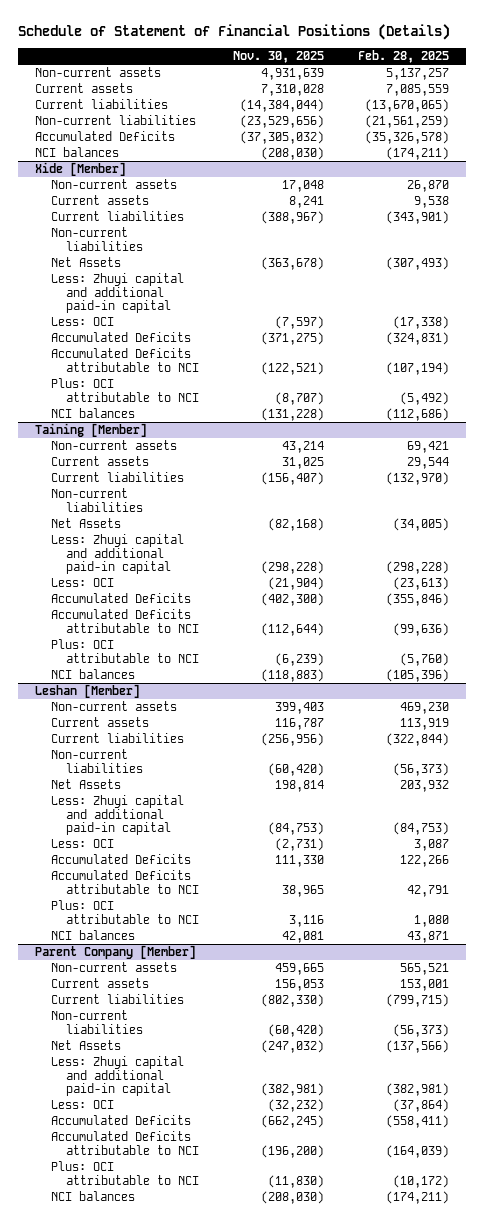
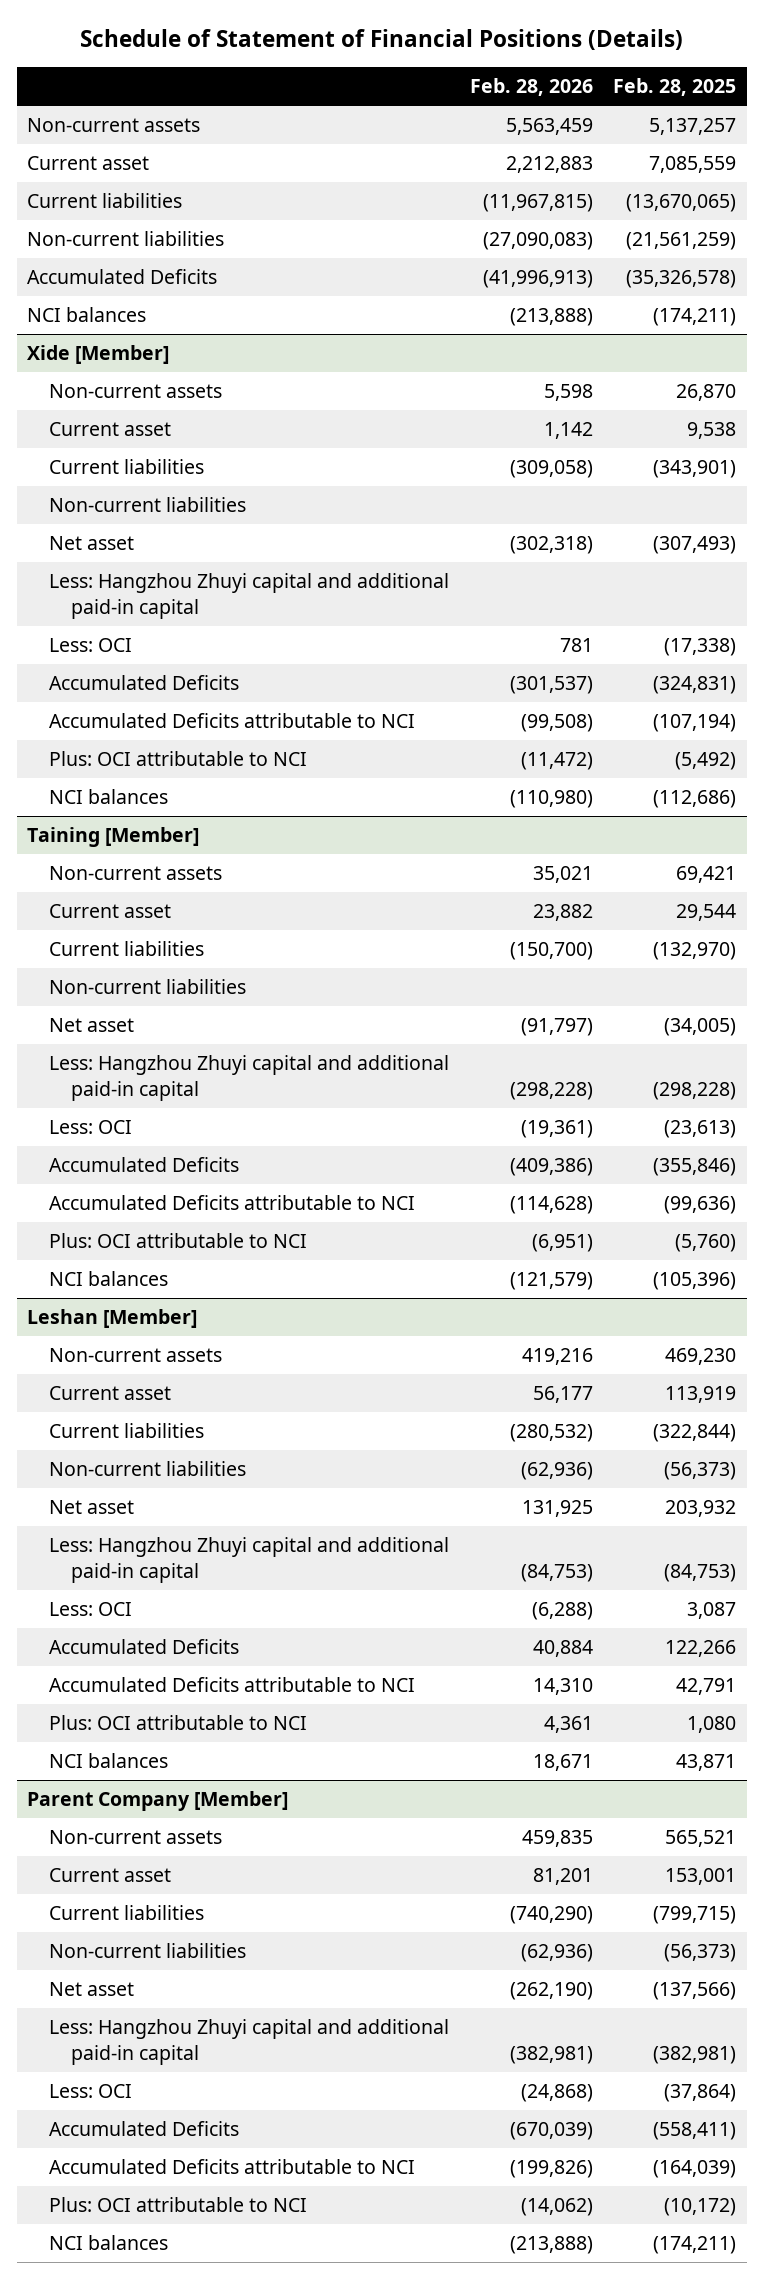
- | Nov. 30, 2025 | Feb. 28, 2025
+ | Feb. 28, 2026 | Feb. 28, 2025
- Current assets | 7,310,028 | 7,085,559
+ Current asset | 2,212,883 | 7,085,559
@ Xide [Member]
- Current assets | 8,241 | 9,538
+ Current asset | 1,142 | 9,538
- Net Assets | (363,678) | (307,493)
- Less: Zhuyi capital and additional paid-in capital
+ Net asset | (302,318) | (307,493)
+ Less: Hangzhou Zhuyi capital and additional paid-in capital
@ Taining [Member]
- Current assets | 31,025 | 29,544
+ Current asset | 23,882 | 29,544
- Net Assets | (82,168) | (34,005)
- Less: Zhuyi capital and additional paid-in capital | (298,228) | (298,228)
+ Net asset | (91,797) | (34,005)
+ Less: Hangzhou Zhuyi capital and additional paid-in capital | (298,228) | (298,228)
@ Leshan [Member]
- Current assets | 116,787 | 113,919
+ Current asset | 56,177 | 113,919
- Net Assets | 198,814 | 203,932
- Less: Zhuyi capital and additional paid-in capital | (84,753) | (84,753)
+ Net asset | 131,925 | 203,932
+ Less: Hangzhou Zhuyi capital and additional paid-in capital | (84,753) | (84,753)
@ Parent Company [Member]
- Current assets | 156,053 | 153,001
+ Current asset | 81,201 | 153,001
- Net Assets | (247,032) | (137,566)
- Less: Zhuyi capital and additional paid-in capital | (382,981) | (382,981)
+ Net asset | (262,190) | (137,566)
+ Less: Hangzhou Zhuyi capital and additional paid-in capital | (382,981) | (382,981)

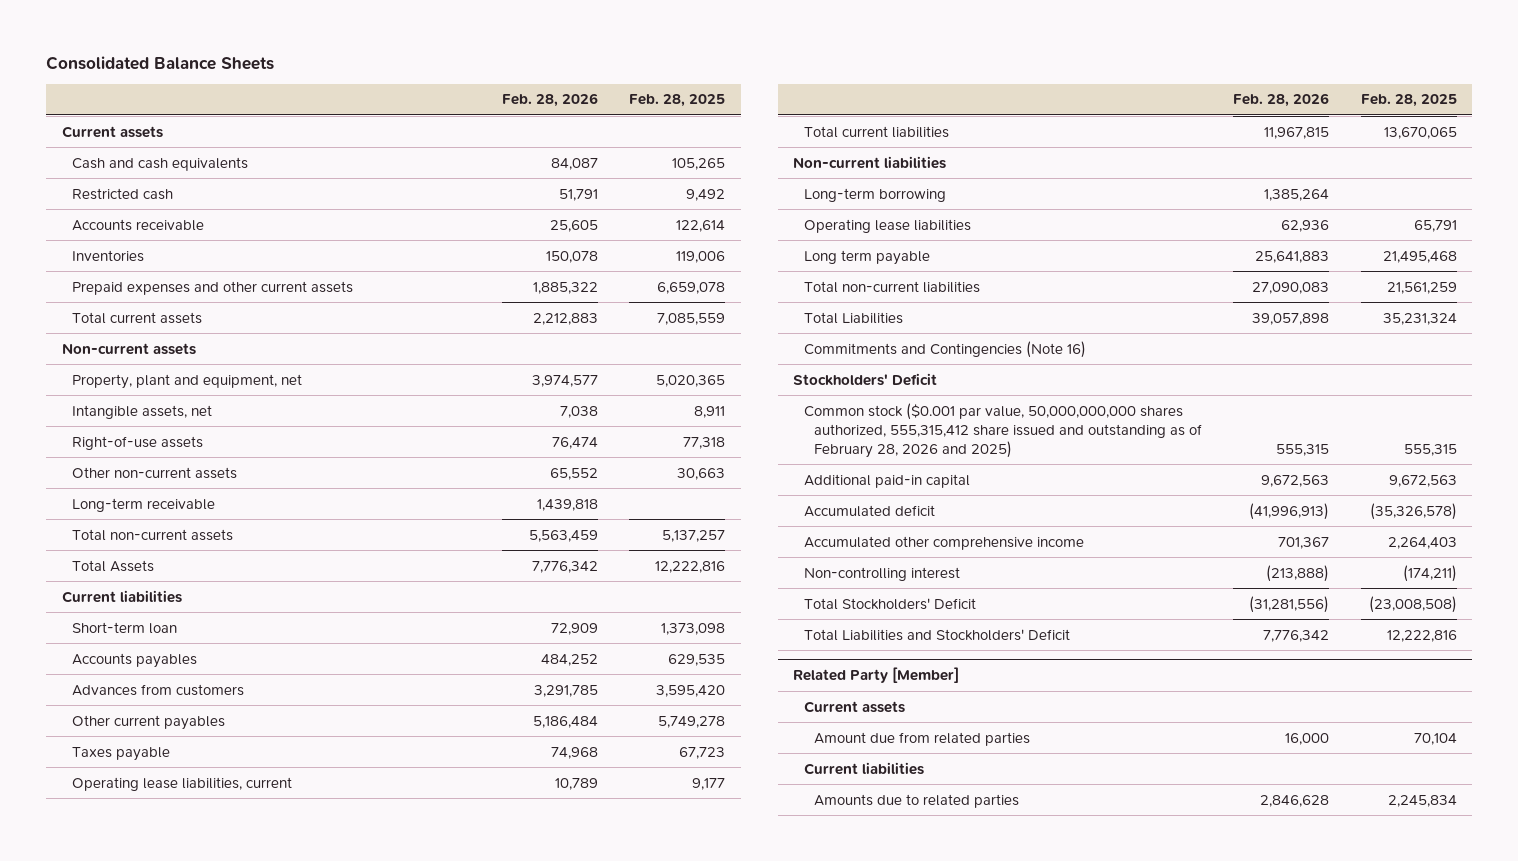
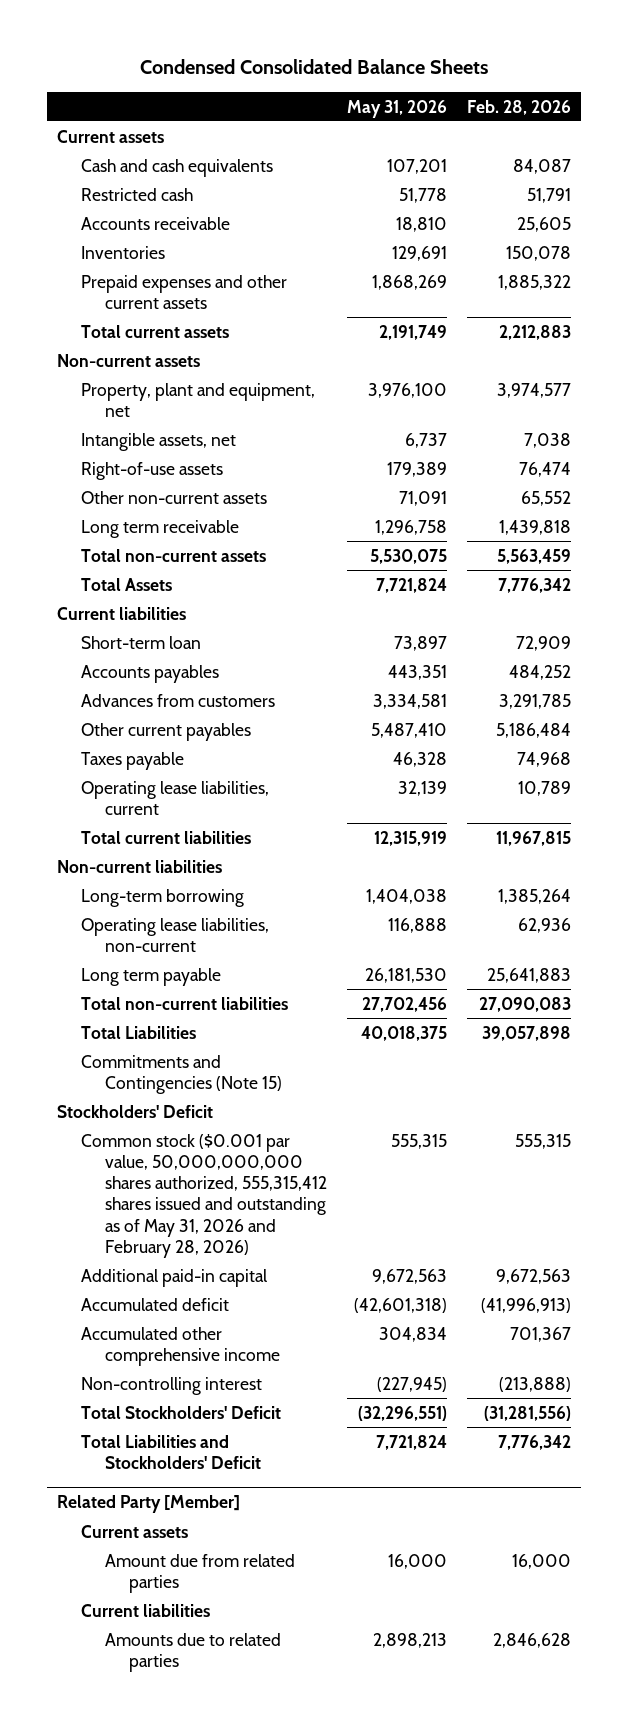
- Consolidated Balance Sheets
+ Condensed Consolidated Balance Sheets
- | Feb. 28, 2026 | Feb. 28, 2025
+ | May 31, 2026 | Feb. 28, 2026
- Long-term receivable | 1,439,818 |
+ Long term receivable | 1,296,758 | 1,439,818
- Operating lease liabilities | 62,936 | 65,791
+ Operating lease liabilities, non-current | 116,888 | 62,936
- Commitments and Contingencies (Note 16)
+ Commitments and Contingencies (Note 15)
- Common stock ($0.001 par value, 50,000,000,000 shares authorized, 555,315,412 share issued and outstanding as of February 28, 2026 and 2025) | 555,315 | 555,315
+ Common stock ($0.001 par value, 50,000,000,000 shares authorized, 555,315,412 shares issued and outstanding as of May 31, 2026 and February 28, 2026) | 555,315 | 555,315

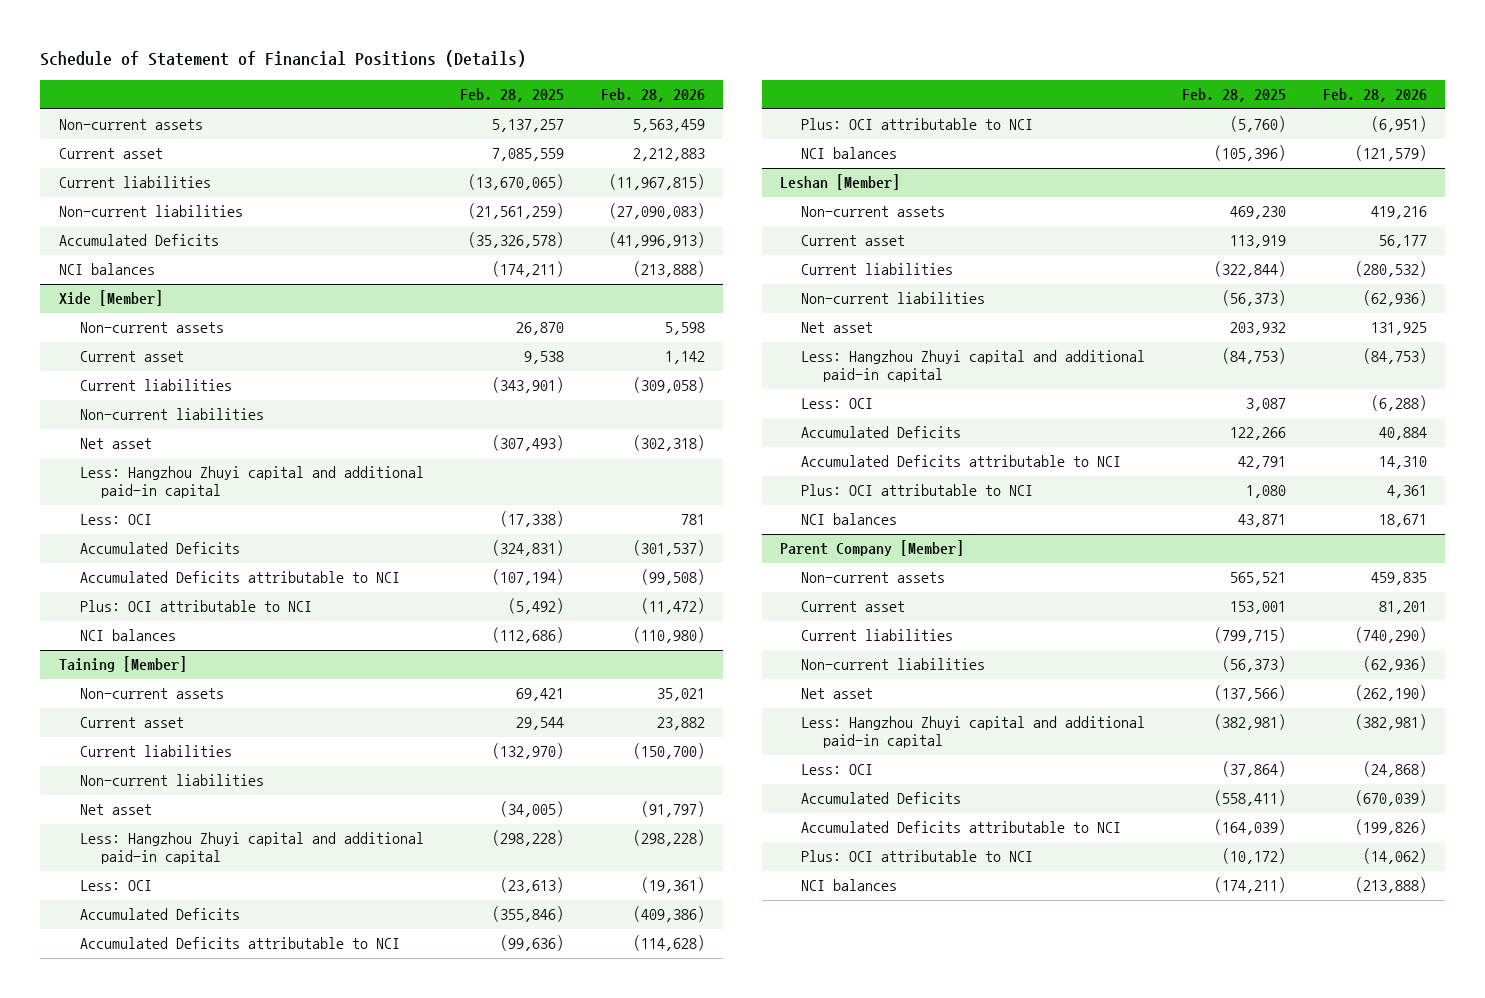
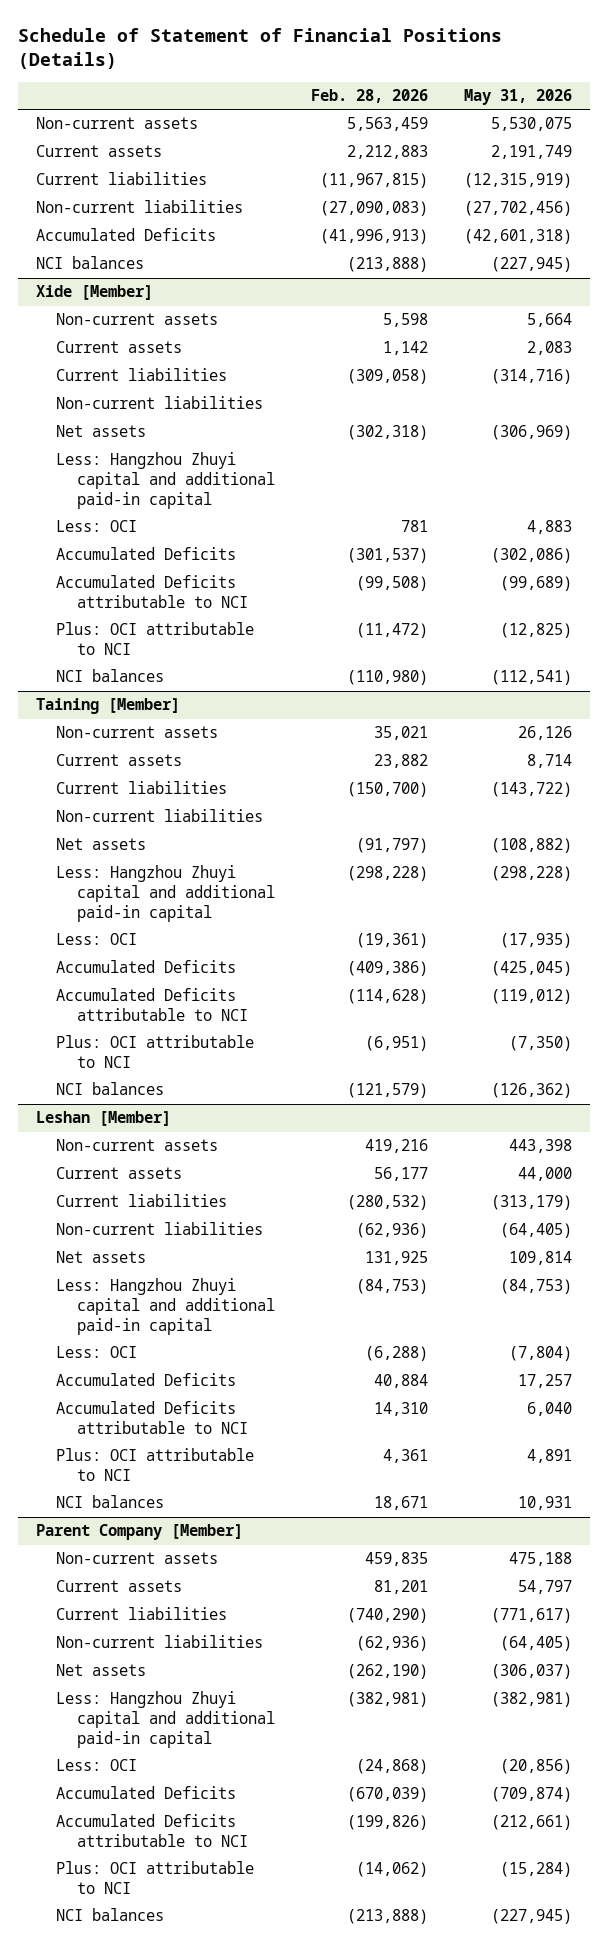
- | Feb. 28, 2025 | Feb. 28, 2026
+ | Feb. 28, 2026 | May 31, 2026
- Current asset | 7,085,559 | 2,212,883
+ Current assets | 2,212,883 | 2,191,749
@ Xide [Member]
- Current asset | 9,538 | 1,142
+ Current assets | 1,142 | 2,083
- Net asset | (307,493) | (302,318)
+ Net assets | (302,318) | (306,969)
@ Taining [Member]
- Current asset | 29,544 | 23,882
+ Current assets | 23,882 | 8,714
- Net asset | (34,005) | (91,797)
+ Net assets | (91,797) | (108,882)
@ Leshan [Member]
- Current asset | 113,919 | 56,177
+ Current assets | 56,177 | 44,000
- Net asset | 203,932 | 131,925
+ Net assets | 131,925 | 109,814
@ Parent Company [Member]
- Current asset | 153,001 | 81,201
+ Current assets | 81,201 | 54,797
- Net asset | (137,566) | (262,190)
+ Net assets | (262,190) | (306,037)

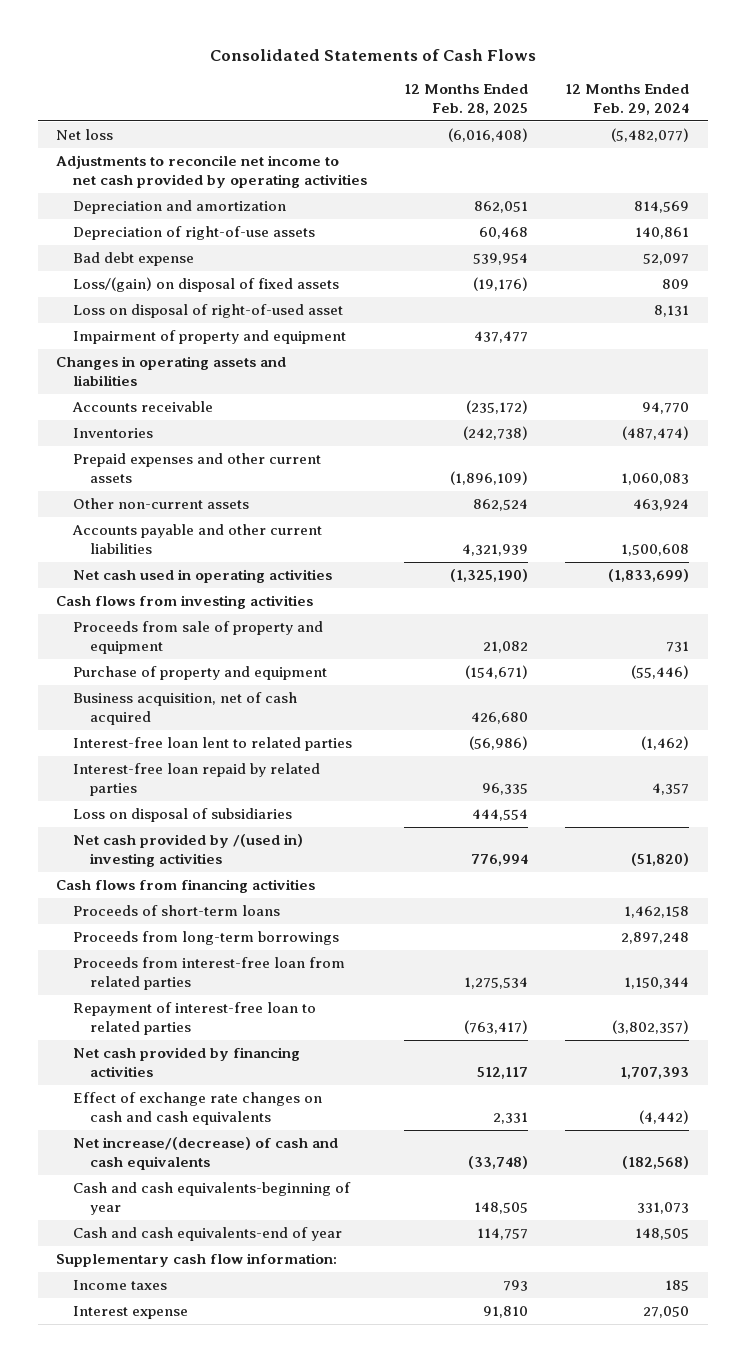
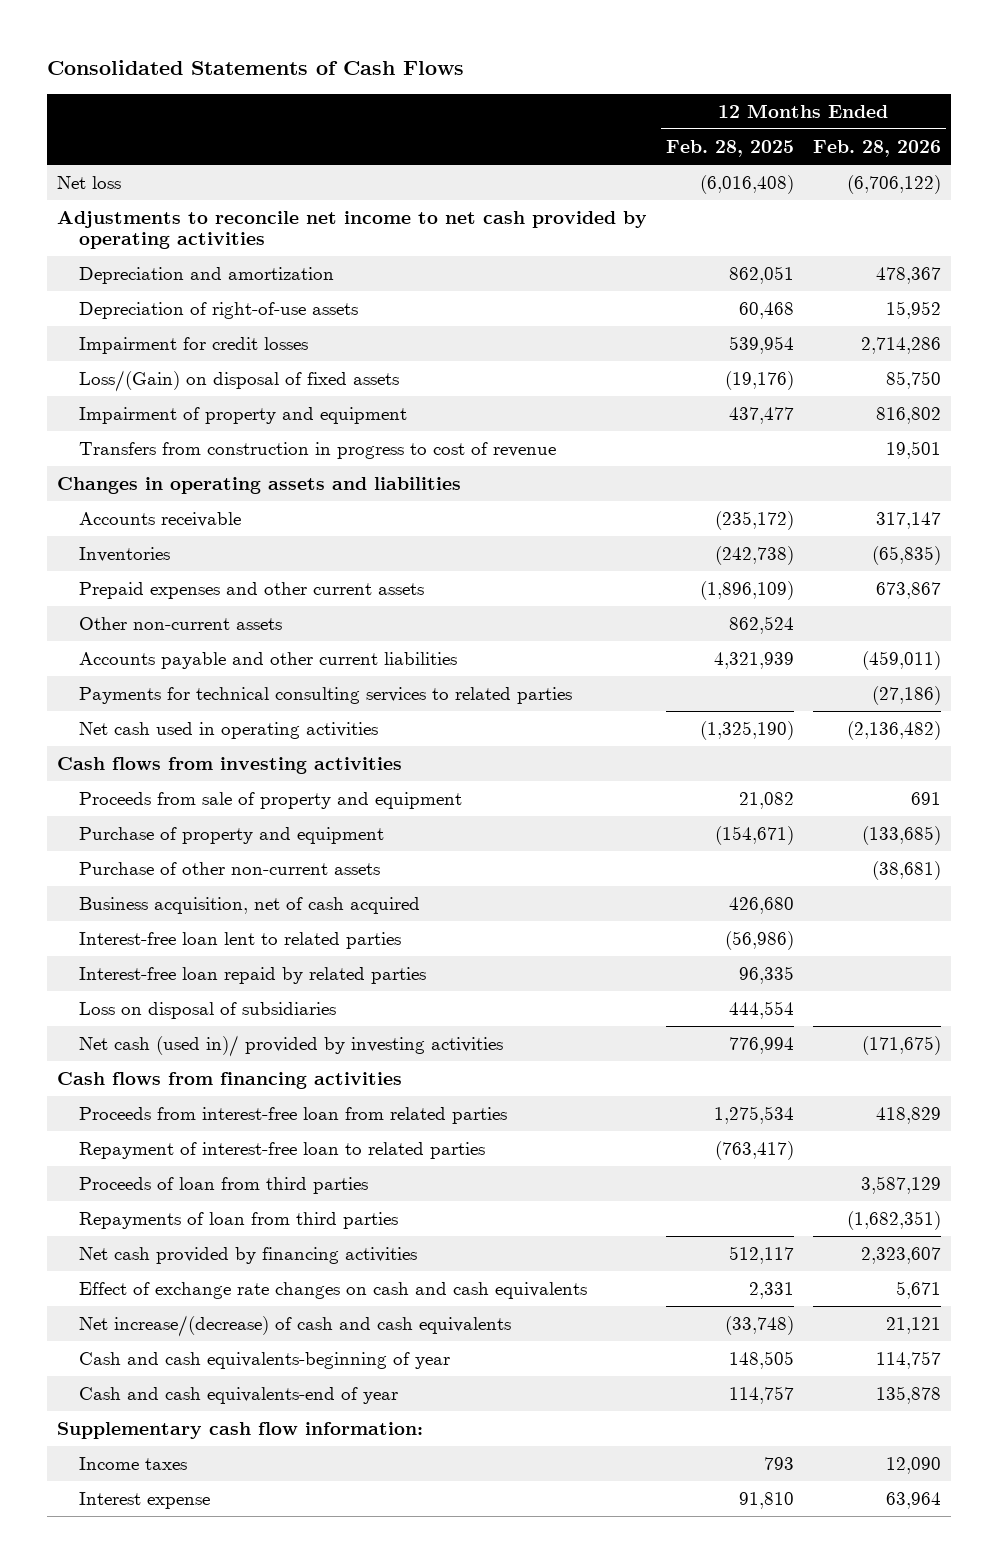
- | 12 Months Ended Feb. 28, 2025 | 12 Months Ended Feb. 29, 2024
+ | 12 Months Ended Feb. 28, 2025 | 12 Months Ended Feb. 28, 2026
- Bad debt expense | 539,954 | 52,097
- Loss/(gain) on disposal of fixed assets | (19,176) | 809
- Loss on disposal of right-of-used asset | | 8,131
+ Impairment for credit losses | 539,954 | 2,714,286
+ Loss/(Gain) on disposal of fixed assets | (19,176) | 85,750
+ Transfers from construction in progress to cost of revenue | | 19,501
+ Payments for technical consulting services to related parties | | (27,186)
+ Purchase of other non-current assets | | (38,681)
- Net cash provided by /(used in) investing activities | 776,994 | (51,820)
+ Net cash (used in)/ provided by investing activities | 776,994 | (171,675)
- Proceeds of short-term loans | | 1,462,158
- Proceeds from long-term borrowings | | 2,897,248
+ Proceeds of loan from third parties | | 3,587,129
+ Repayments of loan from third parties | | (1,682,351)

